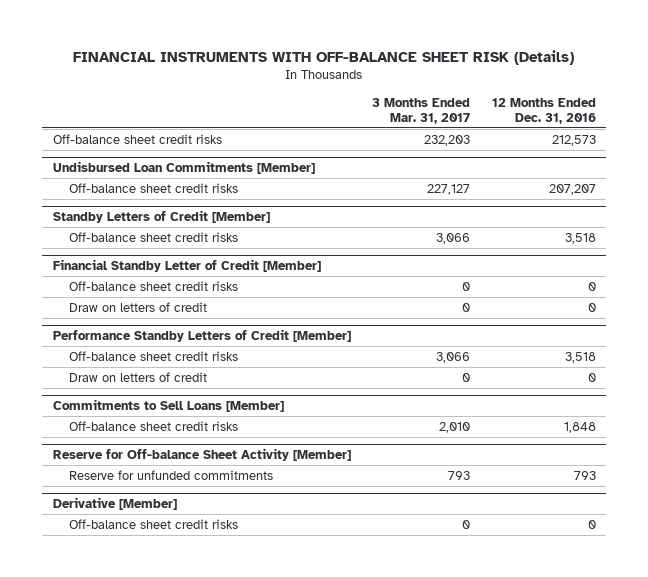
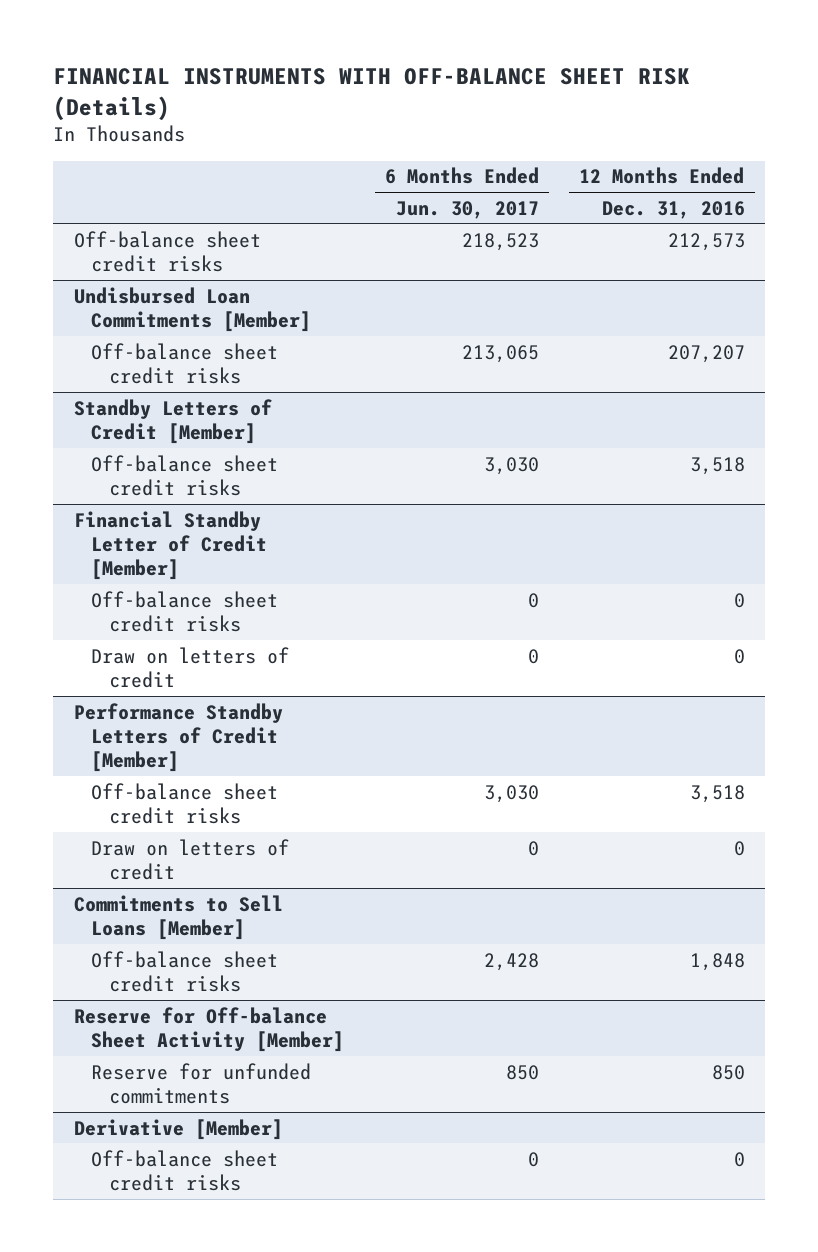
- | 3 Months Ended Mar. 31, 2017 | 12 Months Ended Dec. 31, 2016
+ | 6 Months Ended Jun. 30, 2017 | 12 Months Ended Dec. 31, 2016
@ Reserve for Off-balance Sheet Activity [Member]
- Reserve for unfunded commitments | 793 | 793
+ Reserve for unfunded commitments | 850 | 850

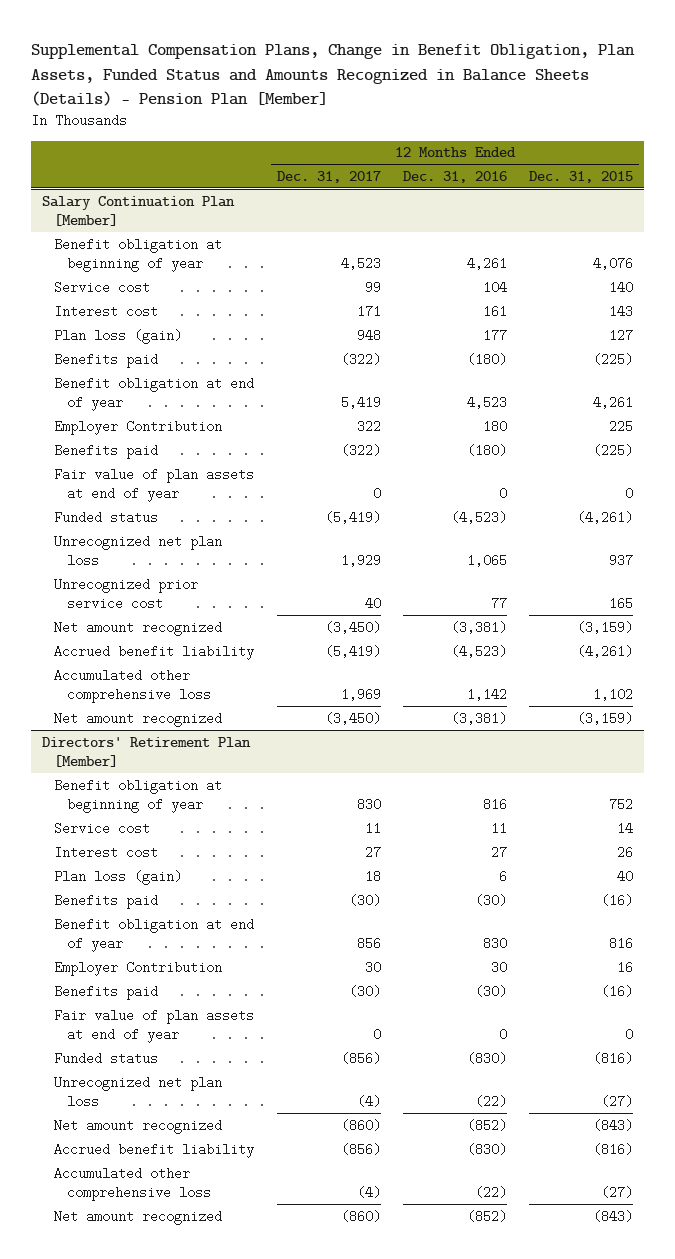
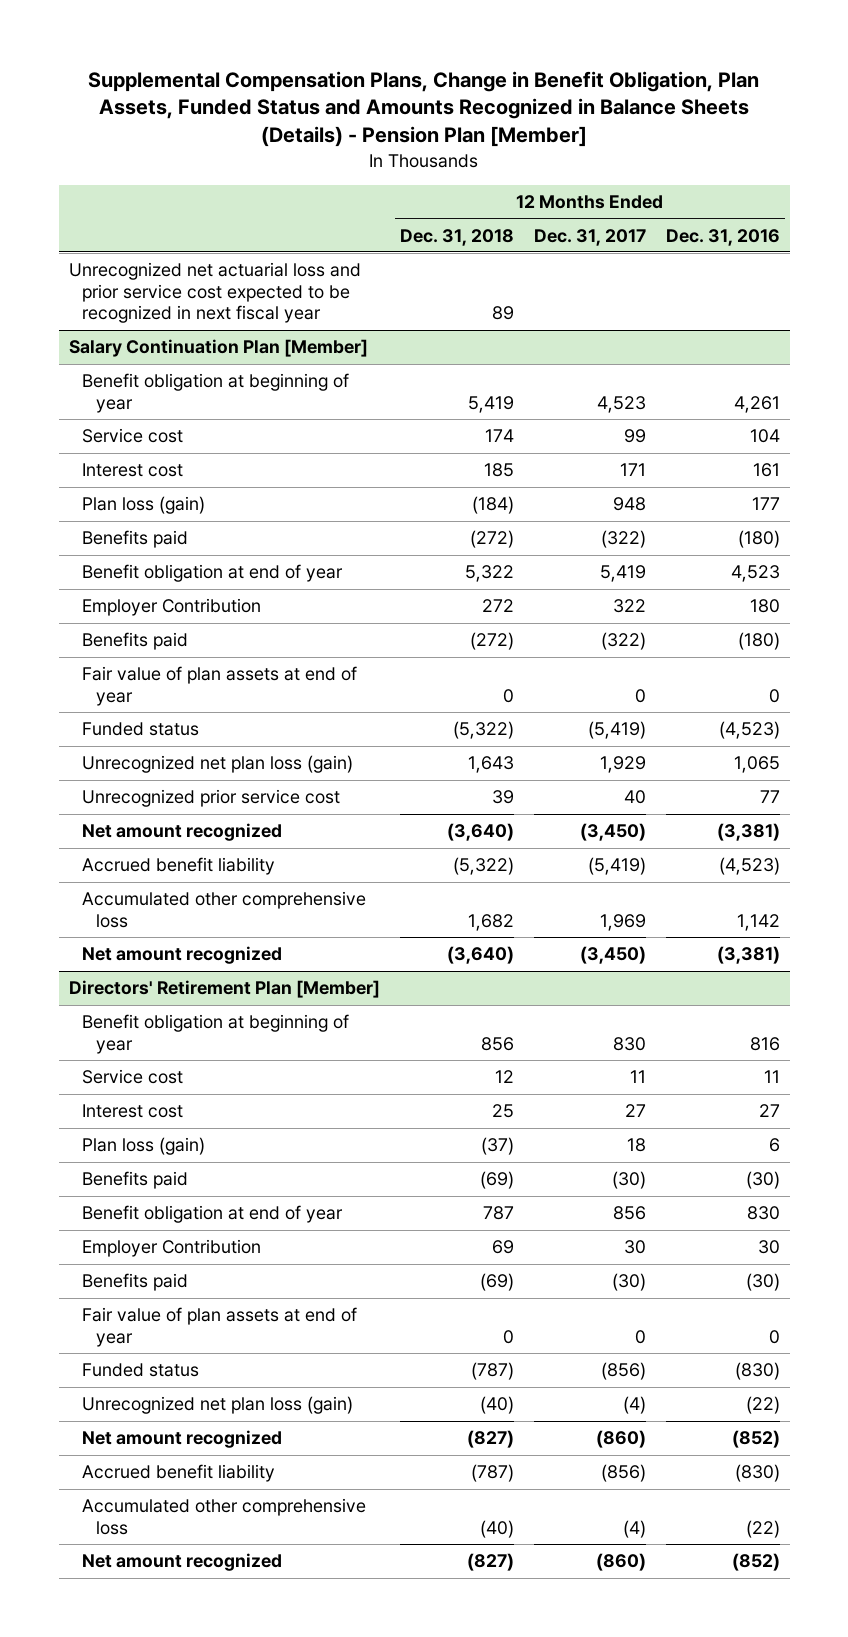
- | 12 Months Ended Dec. 31, 2017 | 12 Months Ended Dec. 31, 2016 | 12 Months Ended Dec. 31, 2015
+ | 12 Months Ended Dec. 31, 2018 | 12 Months Ended Dec. 31, 2017 | 12 Months Ended Dec. 31, 2016
+ Unrecognized net actuarial loss and prior service cost expected to be recognized in next fiscal year | 89 | |
@ Salary Continuation Plan [Member]
- Unrecognized net plan loss | 1,929 | 1,065 | 937
+ Unrecognized net plan loss (gain) | 1,643 | 1,929 | 1,065
@ Directors' Retirement Plan [Member]
- Unrecognized net plan loss | (4) | (22) | (27)
+ Unrecognized net plan loss (gain) | (40) | (4) | (22)

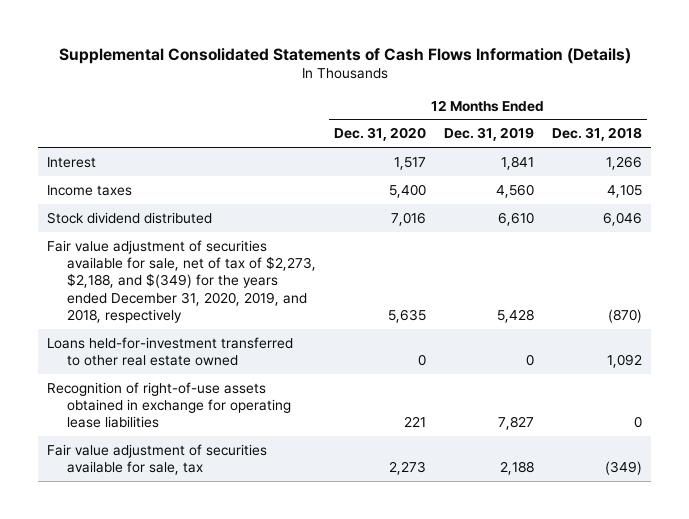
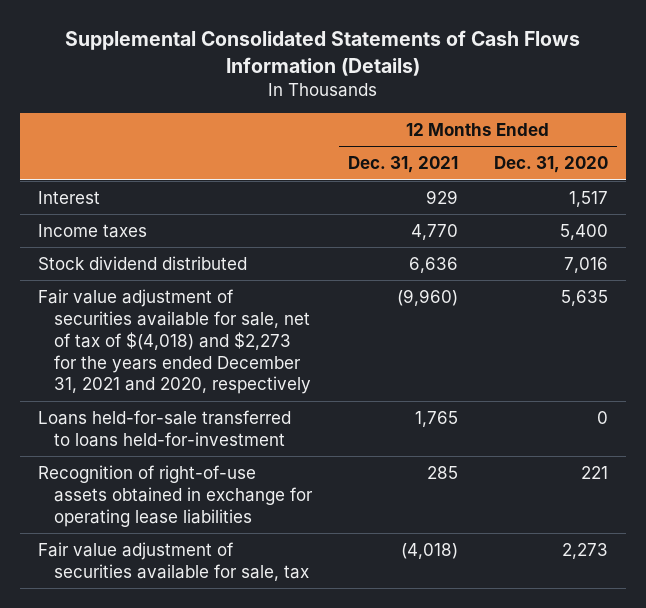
- | 12 Months Ended Dec. 31, 2020 | 12 Months Ended Dec. 31, 2019 | 12 Months Ended Dec. 31, 2018
+ | 12 Months Ended Dec. 31, 2021 | 12 Months Ended Dec. 31, 2020
- Fair value adjustment of securities available for sale, net of tax of $2,273, $2,188, and $(349) for the years ended December 31, 2020, 2019, and 2018, respectively | 5,635 | 5,428 | (870)
- Loans held-for-investment transferred to other real estate owned | 0 | 0 | 1,092
+ Fair value adjustment of securities available for sale, net of tax of $(4,018) and $2,273 for the years ended December 31, 2021 and 2020, respectively | (9,960) | 5,635
+ Loans held-for-sale transferred to loans held-for-investment | 1,765 | 0

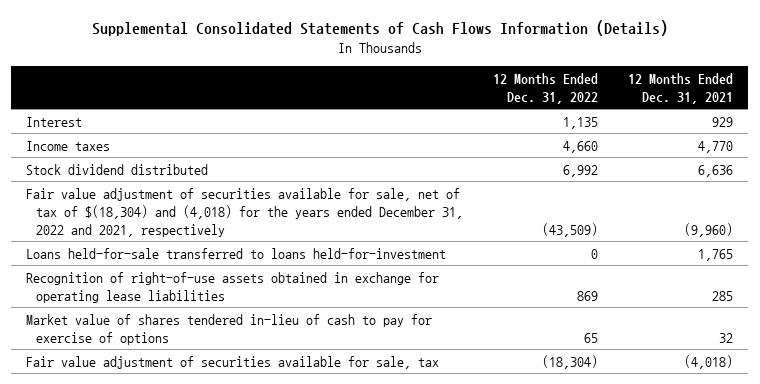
- | 12 Months Ended Dec. 31, 2021 | 12 Months Ended Dec. 31, 2020
+ | 12 Months Ended Dec. 31, 2022 | 12 Months Ended Dec. 31, 2021
- Fair value adjustment of securities available for sale, net of tax of $(4,018) and $2,273 for the years ended December 31, 2021 and 2020, respectively | (9,960) | 5,635
+ Fair value adjustment of securities available for sale, net of tax of $(18,304) and (4,018) for the years ended December 31, 2022 and 2021, respectively | (43,509) | (9,960)
+ Market value of shares tendered in-lieu of cash to pay for exercise of options | 65 | 32

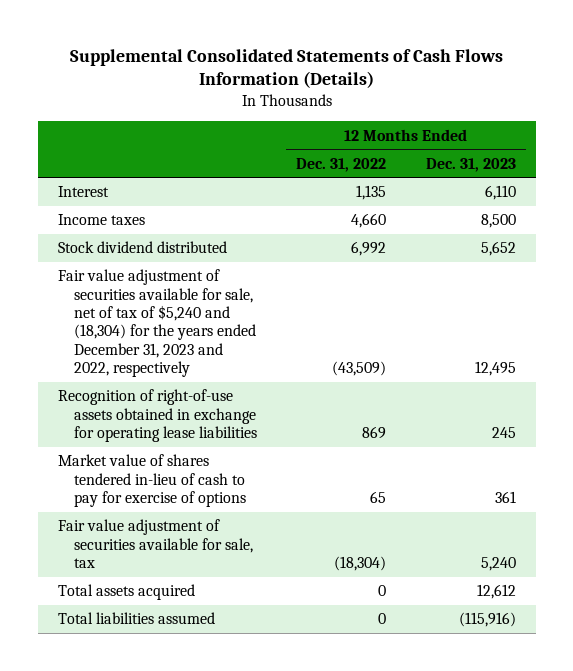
- | 12 Months Ended Dec. 31, 2022 | 12 Months Ended Dec. 31, 2021
+ | 12 Months Ended Dec. 31, 2022 | 12 Months Ended Dec. 31, 2023
- Fair value adjustment of securities available for sale, net of tax of $(18,304) and (4,018) for the years ended December 31, 2022 and 2021, respectively | (43,509) | (9,960)
- Loans held-for-sale transferred to loans held-for-investment | 0 | 1,765
+ Fair value adjustment of securities available for sale, net of tax of $5,240 and (18,304) for the years ended December 31, 2023 and 2022, respectively | (43,509) | 12,495
+ Total assets acquired | 0 | 12,612
+ Total liabilities assumed | 0 | (115,916)

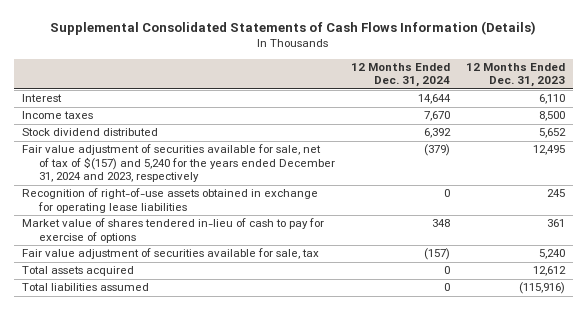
- | 12 Months Ended Dec. 31, 2022 | 12 Months Ended Dec. 31, 2023
+ | 12 Months Ended Dec. 31, 2024 | 12 Months Ended Dec. 31, 2023
- Fair value adjustment of securities available for sale, net of tax of $5,240 and (18,304) for the years ended December 31, 2023 and 2022, respectively | (43,509) | 12,495
+ Fair value adjustment of securities available for sale, net of tax of $(157) and 5,240 for the years ended December 31, 2024 and 2023, respectively | (379) | 12,495

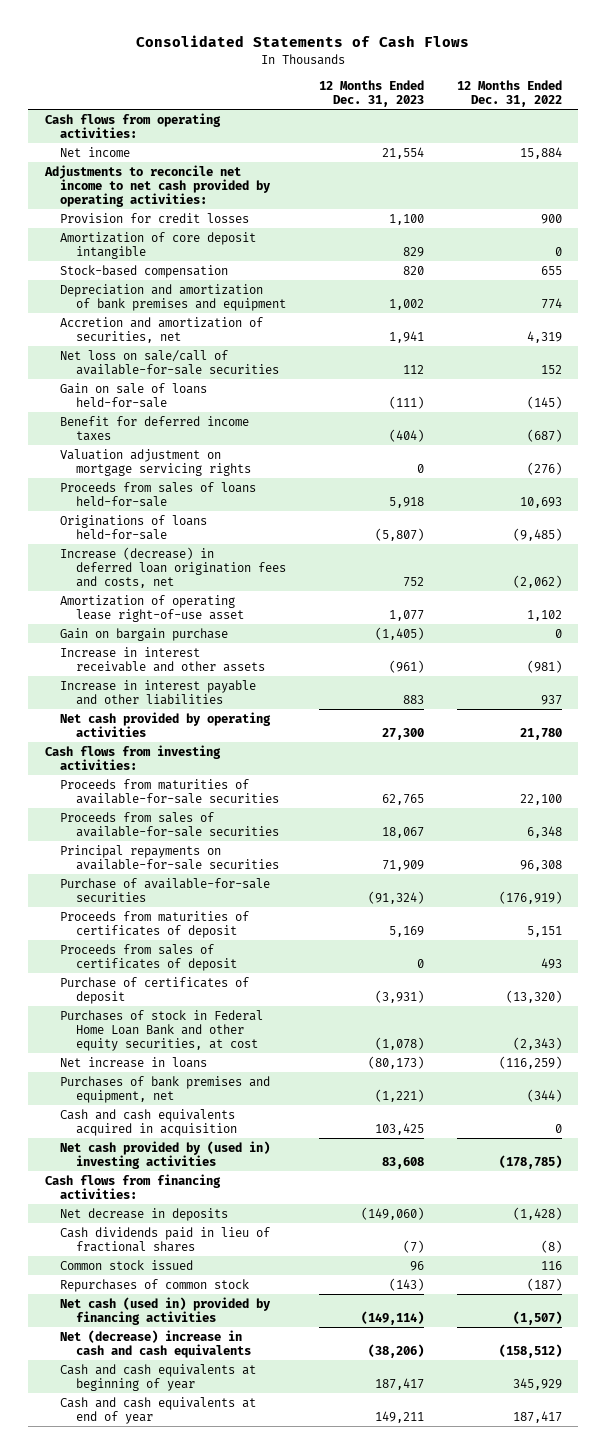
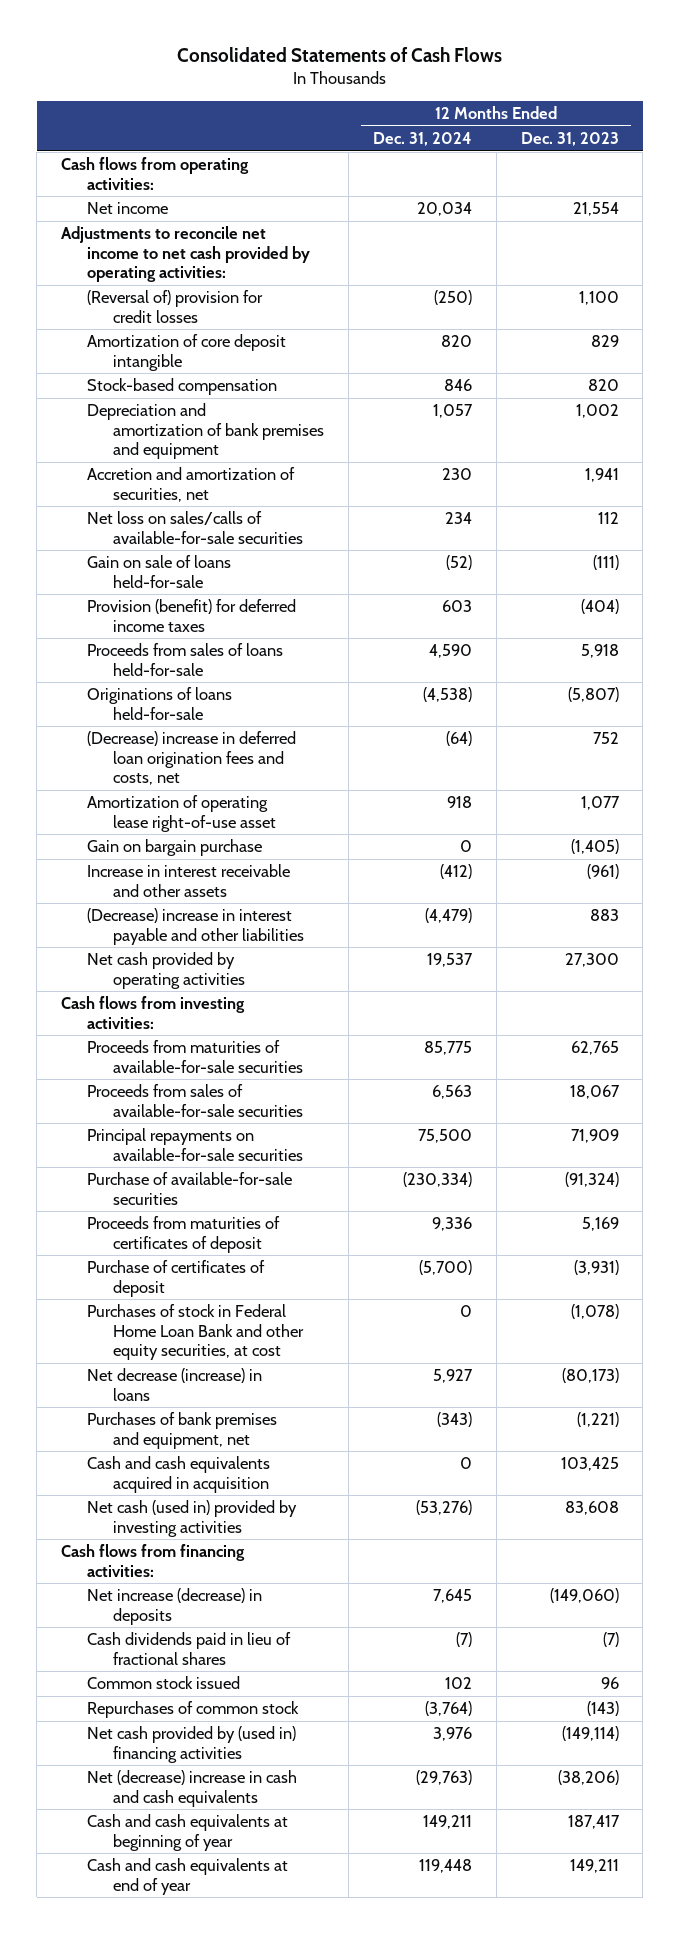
- | 12 Months Ended Dec. 31, 2023 | 12 Months Ended Dec. 31, 2022
+ | 12 Months Ended Dec. 31, 2024 | 12 Months Ended Dec. 31, 2023
- Provision for credit losses | 1,100 | 900
+ (Reversal of) provision for credit losses | (250) | 1,100
- Net loss on sale/call of available-for-sale securities | 112 | 152
+ Net loss on sales/calls of available-for-sale securities | 234 | 112
- Benefit for deferred income taxes | (404) | (687)
- Valuation adjustment on mortgage servicing rights | 0 | (276)
+ Provision (benefit) for deferred income taxes | 603 | (404)
- Increase (decrease) in deferred loan origination fees and costs, net | 752 | (2,062)
+ (Decrease) increase in deferred loan origination fees and costs, net | (64) | 752
- Increase in interest payable and other liabilities | 883 | 937
+ (Decrease) increase in interest payable and other liabilities | (4,479) | 883
- Proceeds from sales of certificates of deposit | 0 | 493
- Net increase in loans | (80,173) | (116,259)
+ Net decrease (increase) in loans | 5,927 | (80,173)
- Net cash provided by (used in) investing activities | 83,608 | (178,785)
+ Net cash (used in) provided by investing activities | (53,276) | 83,608
- Net decrease in deposits | (149,060) | (1,428)
+ Net increase (decrease) in deposits | 7,645 | (149,060)
- Net cash (used in) provided by financing activities | (149,114) | (1,507)
+ Net cash provided by (used in) financing activities | 3,976 | (149,114)

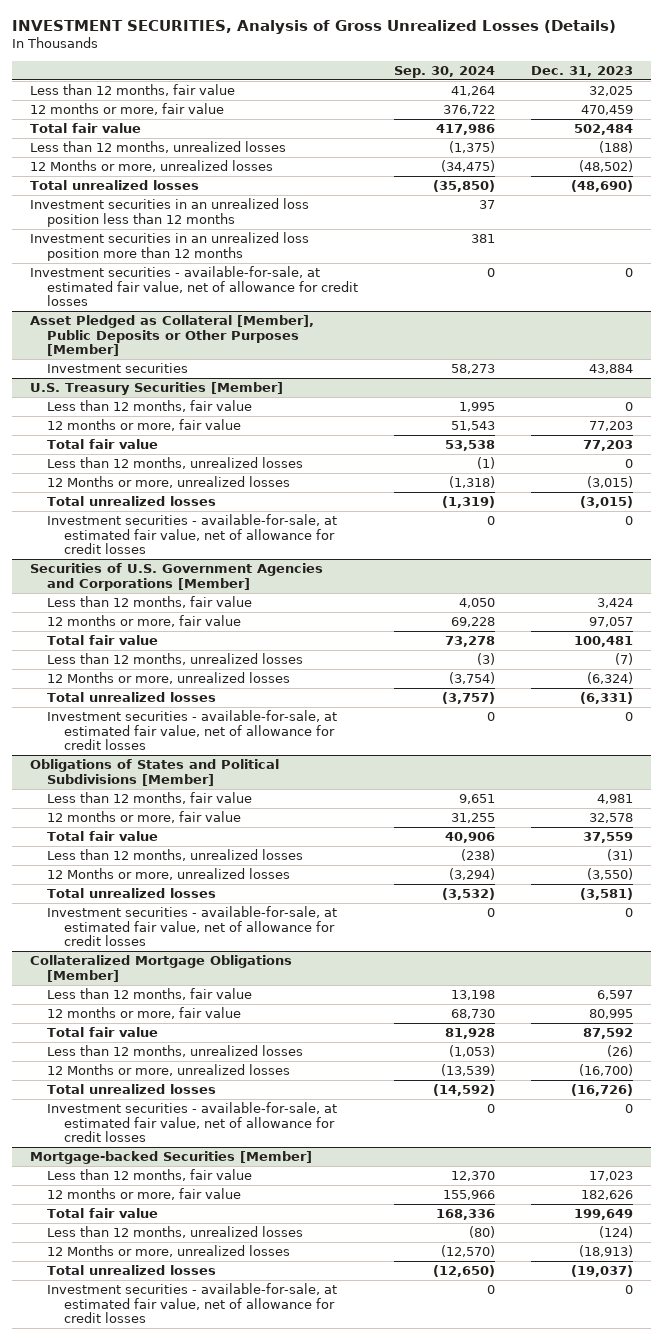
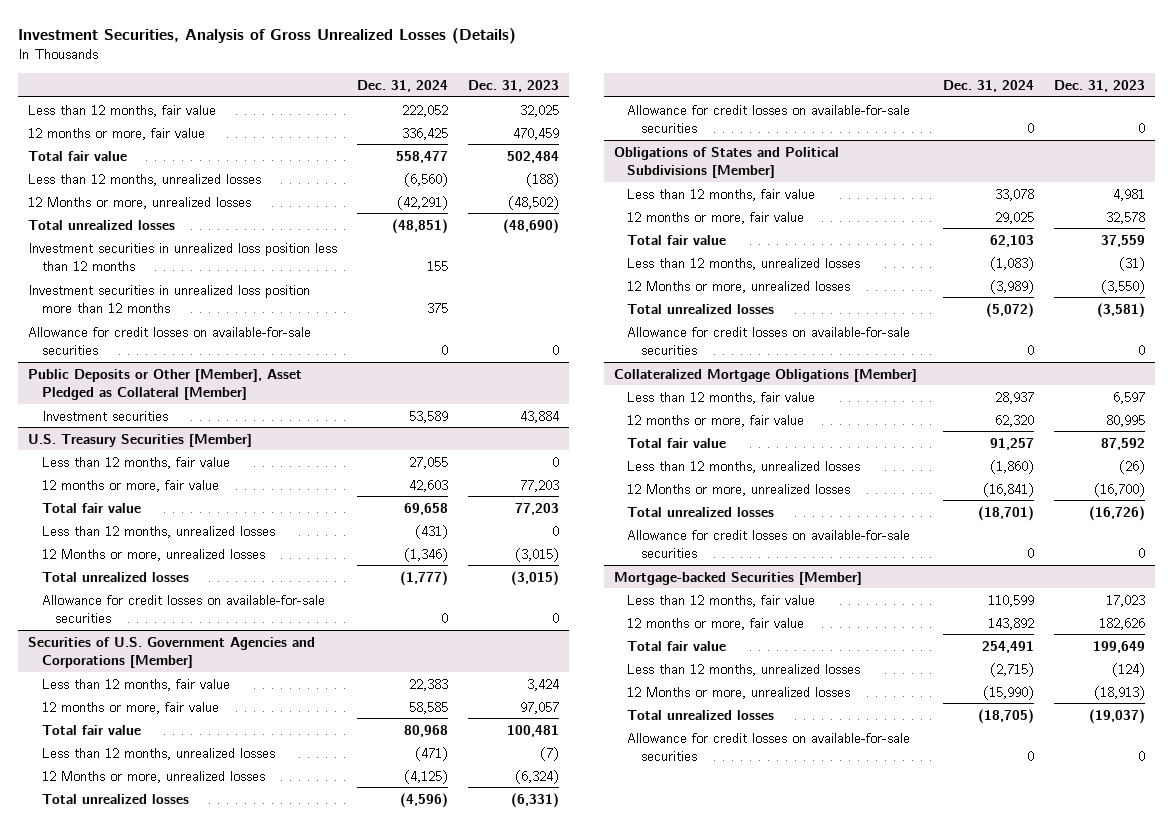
- INVESTMENT SECURITIES, Analysis of Gross Unrealized Losses (Details)
+ Investment Securities, Analysis of Gross Unrealized Losses (Details)
- | Sep. 30, 2024 | Dec. 31, 2023
+ | Dec. 31, 2024 | Dec. 31, 2023
- Investment securities in an unrealized loss position less than 12 months | 37 |
- Investment securities in an unrealized loss position more than 12 months | 381 |
- Investment securities - available-for-sale, at estimated fair value, net of allowance for credit losses | 0 | 0
- Asset Pledged as Collateral [Member], Public Deposits or Other Purposes [Member]
+ Investment securities in unrealized loss position less than 12 months | 155 |
+ Investment securities in unrealized loss position more than 12 months | 375 |
+ Allowance for credit losses on available-for-sale securities | 0 | 0
+ Public Deposits or Other [Member], Asset Pledged as Collateral [Member]
@ U.S. Treasury Securities [Member]
- Investment securities - available-for-sale, at estimated fair value, net of allowance for credit losses | 0 | 0
+ Allowance for credit losses on available-for-sale securities | 0 | 0
@ Securities of U.S. Government Agencies and Corporations [Member]
- Investment securities - available-for-sale, at estimated fair value, net of allowance for credit losses | 0 | 0
+ Allowance for credit losses on available-for-sale securities | 0 | 0
@ Obligations of States and Political Subdivisions [Member]
- Investment securities - available-for-sale, at estimated fair value, net of allowance for credit losses | 0 | 0
+ Allowance for credit losses on available-for-sale securities | 0 | 0
@ Collateralized Mortgage Obligations [Member]
- Investment securities - available-for-sale, at estimated fair value, net of allowance for credit losses | 0 | 0
+ Allowance for credit losses on available-for-sale securities | 0 | 0
@ Mortgage-backed Securities [Member]
- Investment securities - available-for-sale, at estimated fair value, net of allowance for credit losses | 0 | 0
+ Allowance for credit losses on available-for-sale securities | 0 | 0

